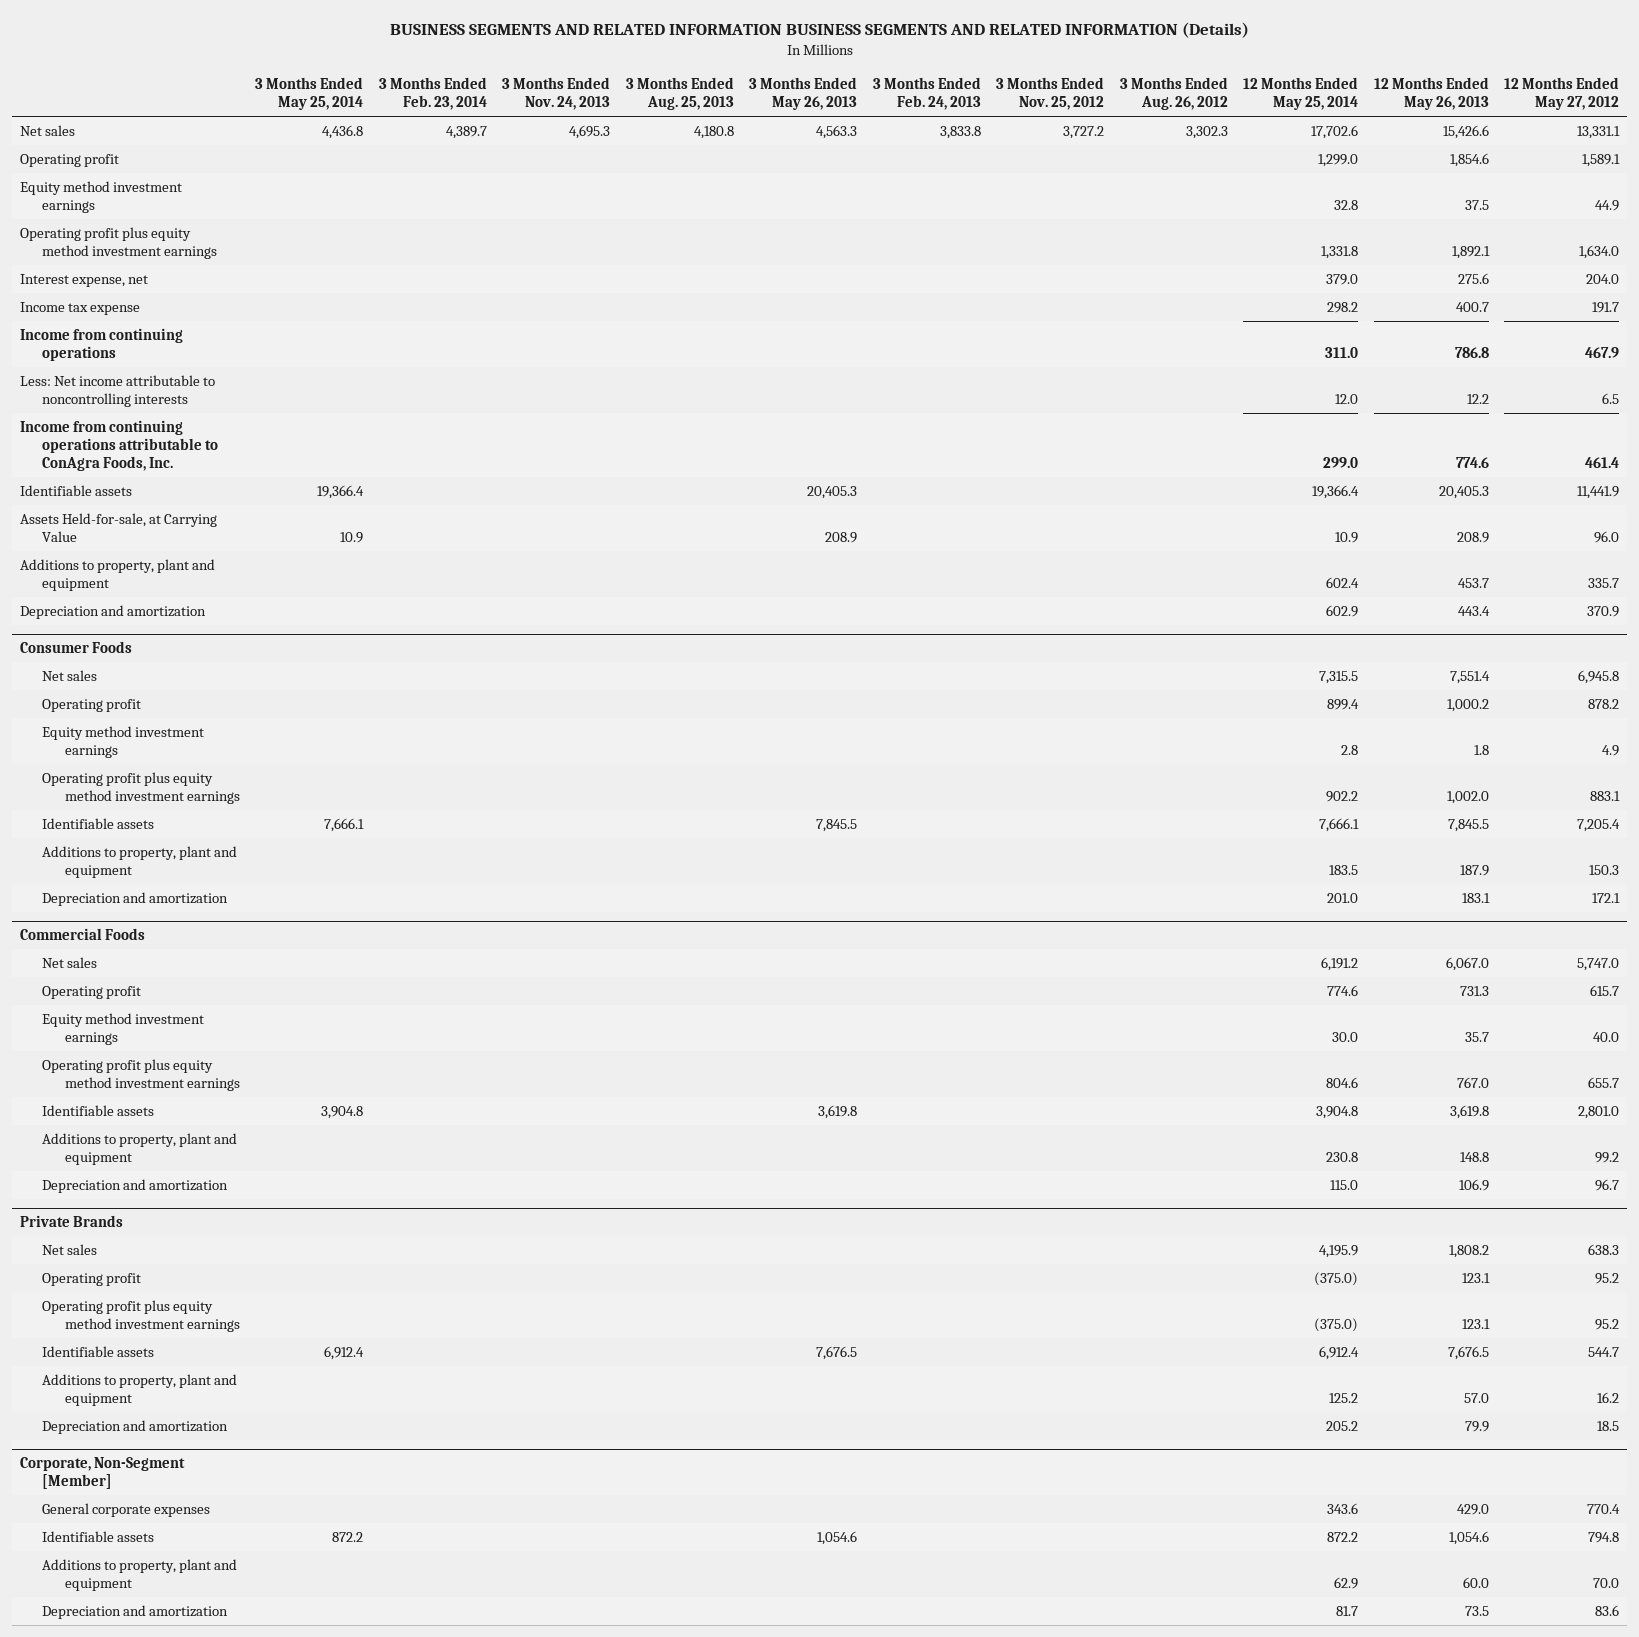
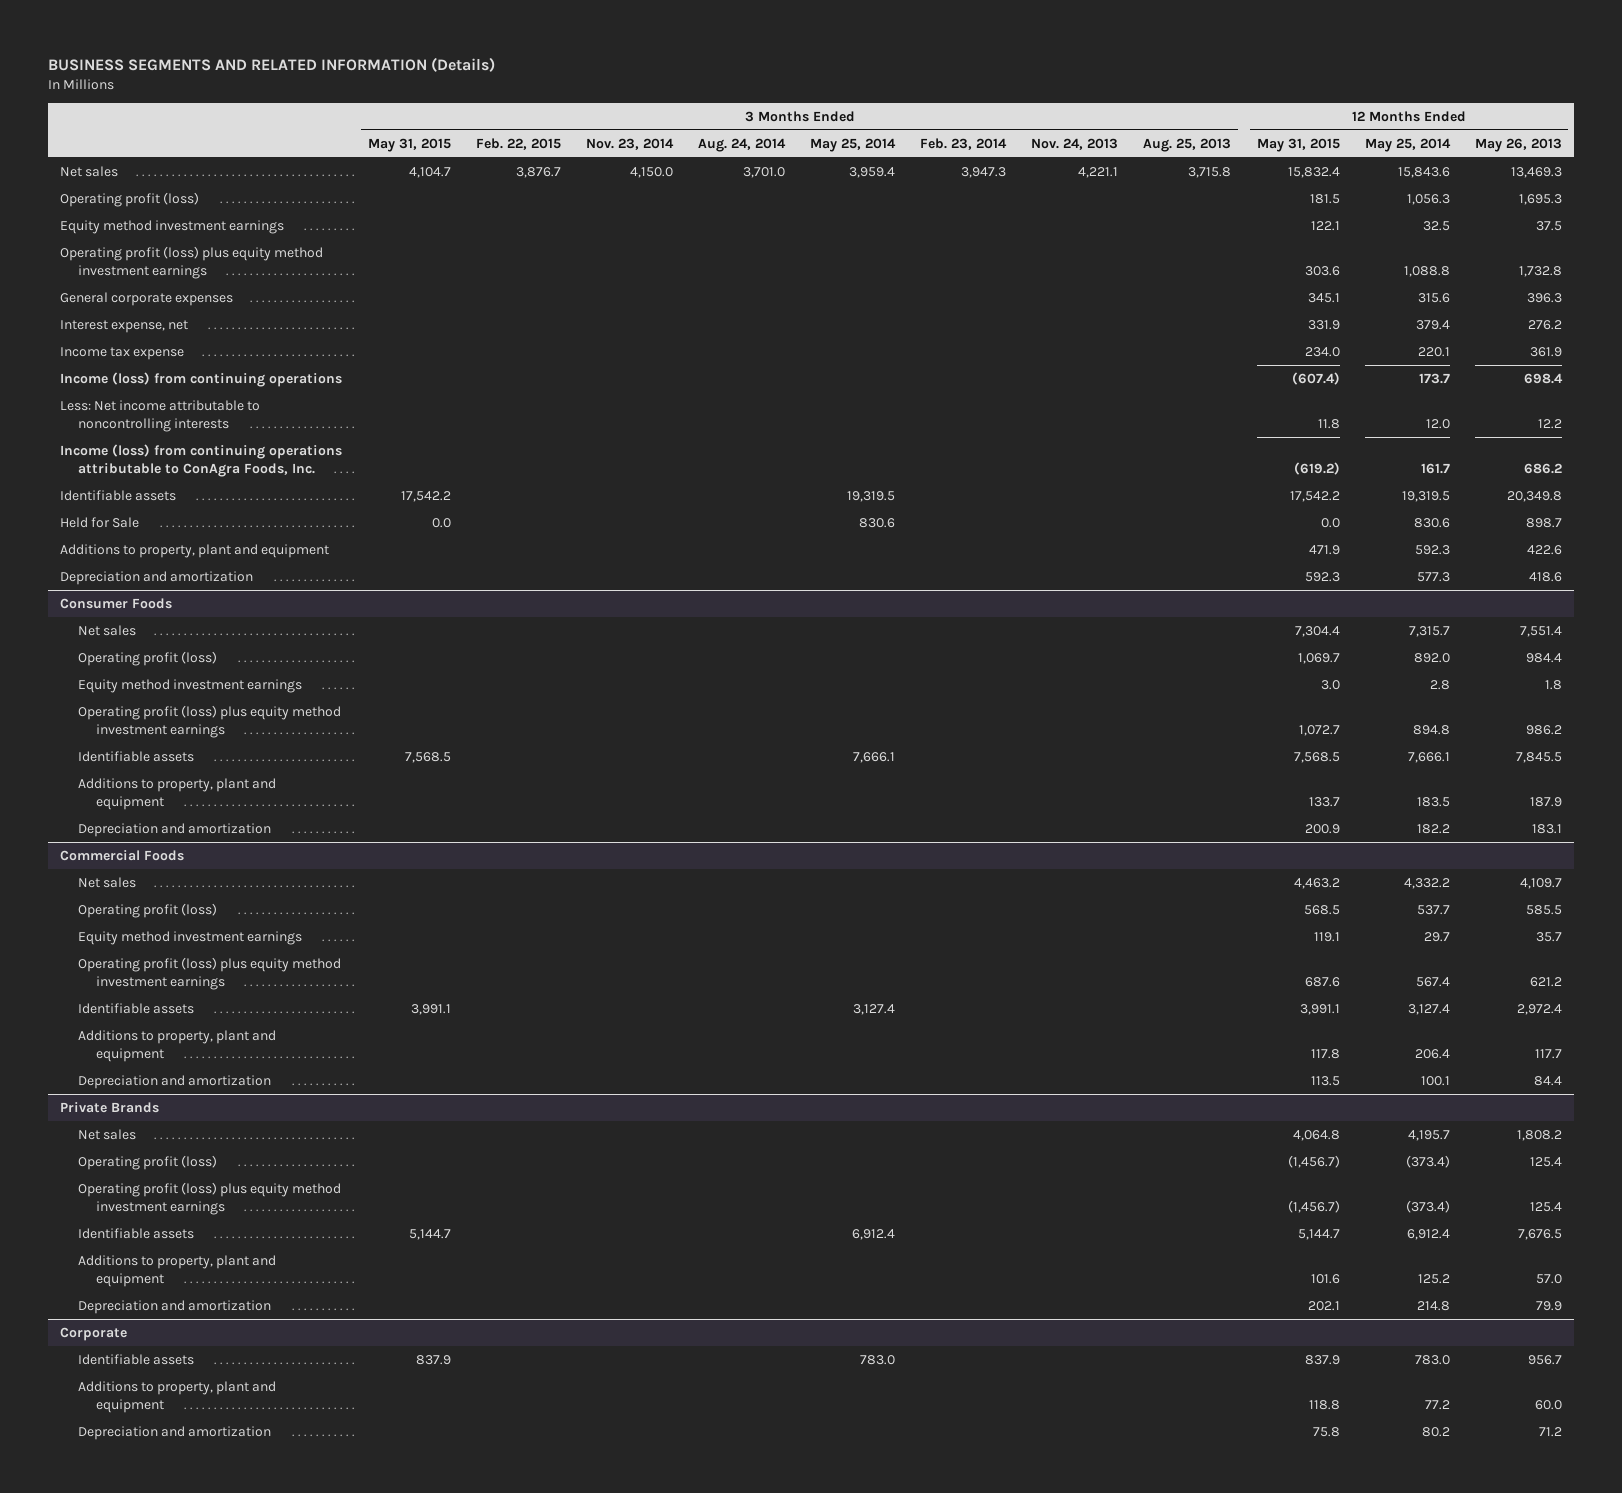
- BUSINESS SEGMENTS AND RELATED INFORMATION BUSINESS SEGMENTS AND RELATED INFORMATION (Details)
+ BUSINESS SEGMENTS AND RELATED INFORMATION (Details)
- | 3 Months Ended May 25, 2014 | 3 Months Ended Feb. 23, 2014 | 3 Months Ended Nov. 24, 2013 | 3 Months Ended Aug. 25, 2013 | 3 Months Ended May 26, 2013 | 3 Months Ended Feb. 24, 2013 | 3 Months Ended Nov. 25, 2012 | 3 Months Ended Aug. 26, 2012 | 12 Months Ended May 25, 2014 | 12 Months Ended May 26, 2013 | 12 Months Ended May 27, 2012
+ | 3 Months Ended May 31, 2015 | 3 Months Ended Feb. 22, 2015 | 3 Months Ended Nov. 23, 2014 | 3 Months Ended Aug. 24, 2014 | 3 Months Ended May 25, 2014 | 3 Months Ended Feb. 23, 2014 | 3 Months Ended Nov. 24, 2013 | 3 Months Ended Aug. 25, 2013 | 12 Months Ended May 31, 2015 | 12 Months Ended May 25, 2014 | 12 Months Ended May 26, 2013
- Net sales | 4,436.8 | 4,389.7 | 4,695.3 | 4,180.8 | 4,563.3 | 3,833.8 | 3,727.2 | 3,302.3 | 17,702.6 | 15,426.6 | 13,331.1
- Operating profit | | | | | | | | | 1,299.0 | 1,854.6 | 1,589.1
- Equity method investment earnings | | | | | | | | | 32.8 | 37.5 | 44.9
- Operating profit plus equity method investment earnings | | | | | | | | | 1,331.8 | 1,892.1 | 1,634.0
- Interest expense, net | | | | | | | | | 379.0 | 275.6 | 204.0
- Income tax expense | | | | | | | | | 298.2 | 400.7 | 191.7
- Income from continuing operations | | | | | | | | | 311.0 | 786.8 | 467.9
+ Net sales | 4,104.7 | 3,876.7 | 4,150.0 | 3,701.0 | 3,959.4 | 3,947.3 | 4,221.1 | 3,715.8 | 15,832.4 | 15,843.6 | 13,469.3
+ Operating profit (loss) | | | | | | | | | 181.5 | 1,056.3 | 1,695.3
+ Equity method investment earnings | | | | | | | | | 122.1 | 32.5 | 37.5
+ Operating profit (loss) plus equity method investment earnings | | | | | | | | | 303.6 | 1,088.8 | 1,732.8
+ General corporate expenses | | | | | | | | | 345.1 | 315.6 | 396.3
+ Interest expense, net | | | | | | | | | 331.9 | 379.4 | 276.2
+ Income tax expense | | | | | | | | | 234.0 | 220.1 | 361.9
+ Income (loss) from continuing operations | | | | | | | | | (607.4) | 173.7 | 698.4
- Income from continuing operations attributable to ConAgra Foods, Inc. | | | | | | | | | 299.0 | 774.6 | 461.4
- Identifiable assets | 19,366.4 | | | | 20,405.3 | | | | 19,366.4 | 20,405.3 | 11,441.9
- Assets Held-for-sale, at Carrying Value | 10.9 | | | | 208.9 | | | | 10.9 | 208.9 | 96.0
- Additions to property, plant and equipment | | | | | | | | | 602.4 | 453.7 | 335.7
- Depreciation and amortization | | | | | | | | | 602.9 | 443.4 | 370.9
+ Income (loss) from continuing operations attributable to ConAgra Foods, Inc. | | | | | | | | | (619.2) | 161.7 | 686.2
+ Identifiable assets | 17,542.2 | | | | 19,319.5 | | | | 17,542.2 | 19,319.5 | 20,349.8
+ Held for Sale | 0.0 | | | | 830.6 | | | | 0.0 | 830.6 | 898.7
+ Additions to property, plant and equipment | | | | | | | | | 471.9 | 592.3 | 422.6
+ Depreciation and amortization | | | | | | | | | 592.3 | 577.3 | 418.6
@ Consumer Foods
- Net sales | | | | | | | | | 7,315.5 | 7,551.4 | 6,945.8
- Operating profit | | | | | | | | | 899.4 | 1,000.2 | 878.2
+ Net sales | | | | | | | | | 7,304.4 | 7,315.7 | 7,551.4
+ Operating profit (loss) | | | | | | | | | 1,069.7 | 892.0 | 984.4
- Operating profit plus equity method investment earnings | | | | | | | | | 902.2 | 1,002.0 | 883.1
+ Operating profit (loss) plus equity method investment earnings | | | | | | | | | 1,072.7 | 894.8 | 986.2
- Depreciation and amortization | | | | | | | | | 201.0 | 183.1 | 172.1
+ Depreciation and amortization | | | | | | | | | 200.9 | 182.2 | 183.1
@ Commercial Foods
- Net sales | | | | | | | | | 6,191.2 | 6,067.0 | 5,747.0
- Operating profit | | | | | | | | | 774.6 | 731.3 | 615.7
- Equity method investment earnings | | | | | | | | | 30.0 | 35.7 | 40.0
- Operating profit plus equity method investment earnings | | | | | | | | | 804.6 | 767.0 | 655.7
- Identifiable assets | 3,904.8 | | | | 3,619.8 | | | | 3,904.8 | 3,619.8 | 2,801.0
- Additions to property, plant and equipment | | | | | | | | | 230.8 | 148.8 | 99.2
- Depreciation and amortization | | | | | | | | | 115.0 | 106.9 | 96.7
+ Net sales | | | | | | | | | 4,463.2 | 4,332.2 | 4,109.7
+ Operating profit (loss) | | | | | | | | | 568.5 | 537.7 | 585.5
+ Equity method investment earnings | | | | | | | | | 119.1 | 29.7 | 35.7
+ Operating profit (loss) plus equity method investment earnings | | | | | | | | | 687.6 | 567.4 | 621.2
+ Identifiable assets | 3,991.1 | | | | 3,127.4 | | | | 3,991.1 | 3,127.4 | 2,972.4
+ Additions to property, plant and equipment | | | | | | | | | 117.8 | 206.4 | 117.7
+ Depreciation and amortization | | | | | | | | | 113.5 | 100.1 | 84.4
@ Private Brands
- Net sales | | | | | | | | | 4,195.9 | 1,808.2 | 638.3
- Operating profit | | | | | | | | | (375.0) | 123.1 | 95.2
- Operating profit plus equity method investment earnings | | | | | | | | | (375.0) | 123.1 | 95.2
+ Net sales | | | | | | | | | 4,064.8 | 4,195.7 | 1,808.2
+ Operating profit (loss) | | | | | | | | | (1,456.7) | (373.4) | 125.4
+ Operating profit (loss) plus equity method investment earnings | | | | | | | | | (1,456.7) | (373.4) | 125.4
- Depreciation and amortization | | | | | | | | | 205.2 | 79.9 | 18.5
- Corporate, Non-Segment [Member]
- General corporate expenses | | | | | | | | | 343.6 | 429.0 | 770.4
- Identifiable assets | 872.2 | | | | 1,054.6 | | | | 872.2 | 1,054.6 | 794.8
- Additions to property, plant and equipment | | | | | | | | | 62.9 | 60.0 | 70.0
- Depreciation and amortization | | | | | | | | | 81.7 | 73.5 | 83.6
@ Private Brands
+ Depreciation and amortization | | | | | | | | | 202.1 | 214.8 | 79.9
+ Corporate
+ Identifiable assets | 837.9 | | | | 783.0 | | | | 837.9 | 783.0 | 956.7
+ Additions to property, plant and equipment | | | | | | | | | 118.8 | 77.2 | 60.0
+ Depreciation and amortization | | | | | | | | | 75.8 | 80.2 | 71.2

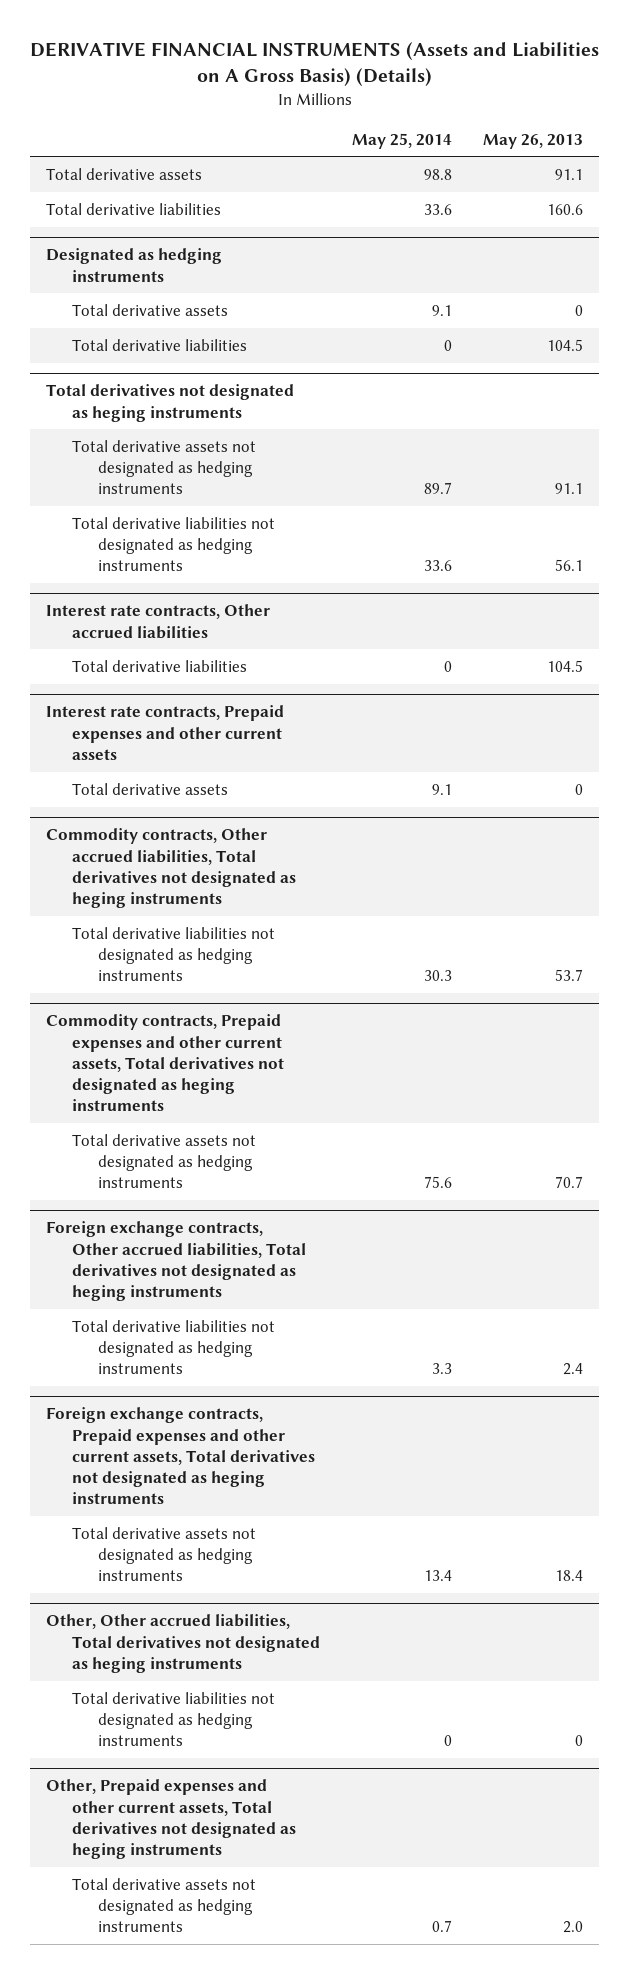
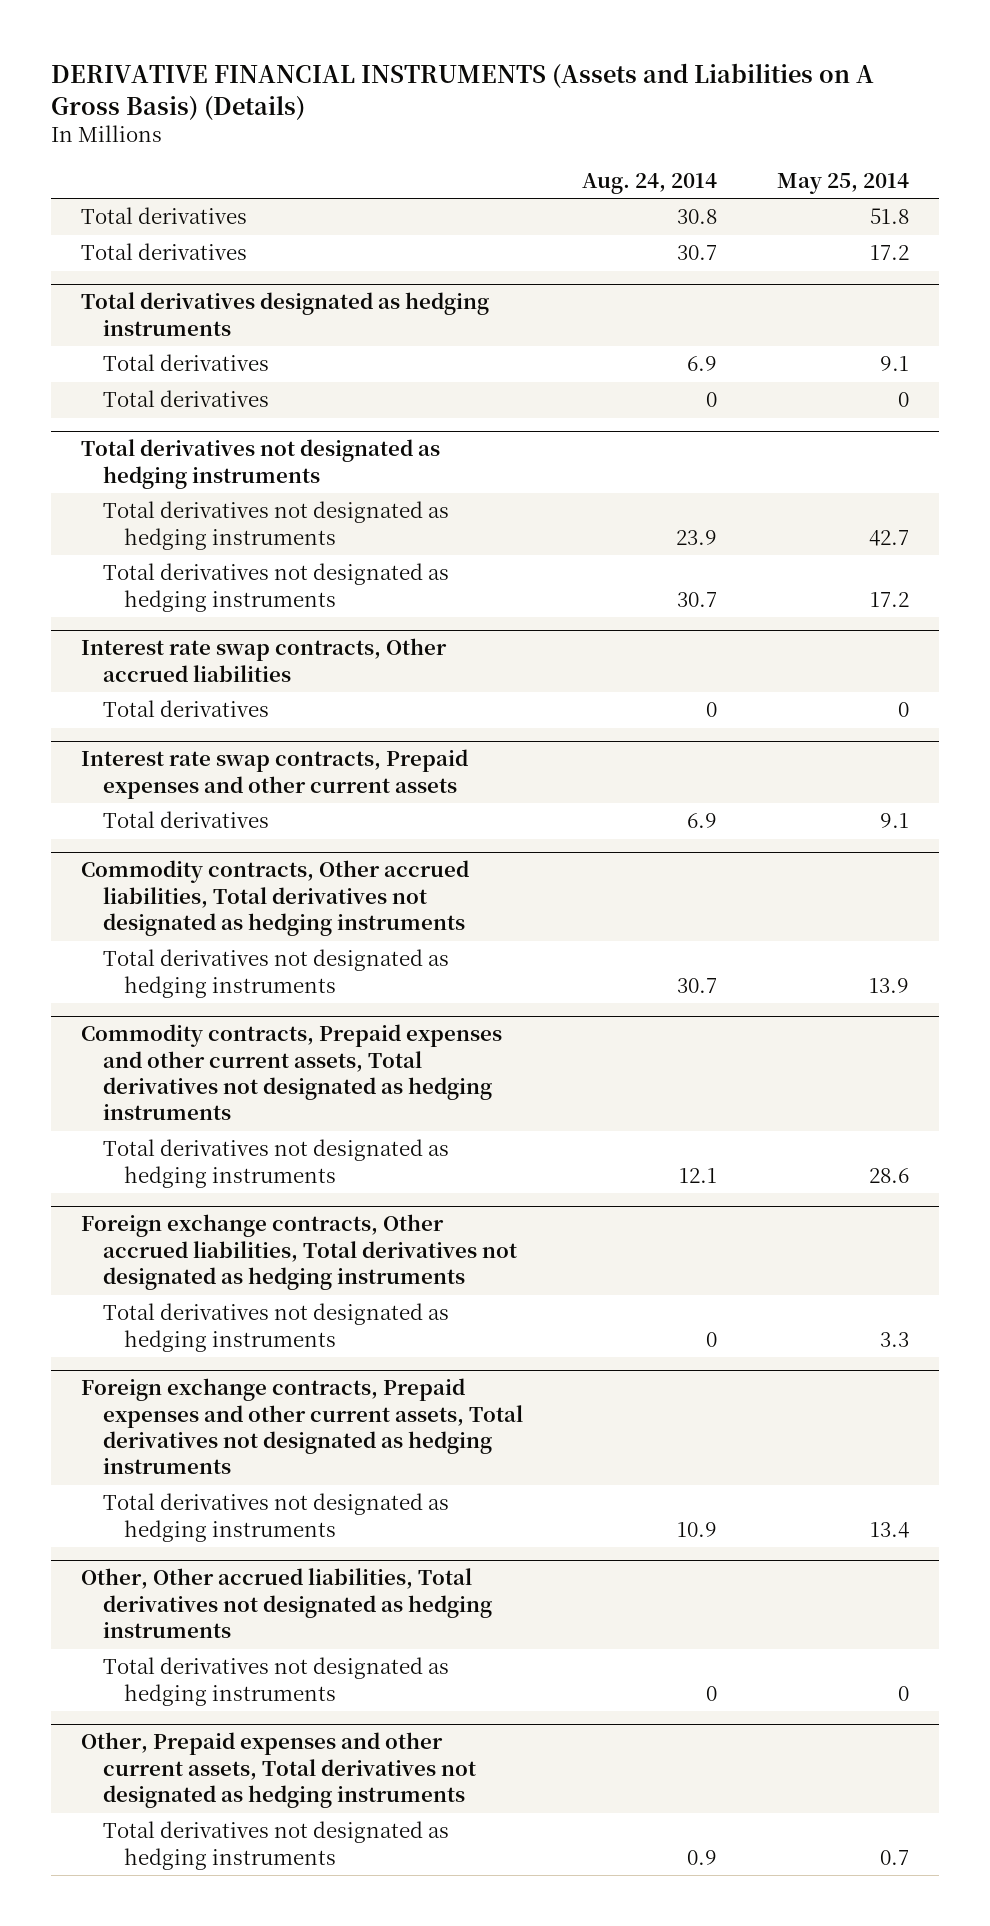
- | May 25, 2014 | May 26, 2013
+ | Aug. 24, 2014 | May 25, 2014
- Total derivative assets | 98.8 | 91.1
- Total derivative liabilities | 33.6 | 160.6
- Designated as hedging instruments
- Total derivative assets | 9.1 | 0
- Total derivative liabilities | 0 | 104.5
- Total derivatives not designated as heging instruments
- Total derivative assets not designated as hedging instruments | 89.7 | 91.1
- Total derivative liabilities not designated as hedging instruments | 33.6 | 56.1
- Interest rate contracts, Other accrued liabilities
- Total derivative liabilities | 0 | 104.5
- Interest rate contracts, Prepaid expenses and other current assets
- Total derivative assets | 9.1 | 0
- Commodity contracts, Other accrued liabilities, Total derivatives not designated as heging instruments
- Total derivative liabilities not designated as hedging instruments | 30.3 | 53.7
- Commodity contracts, Prepaid expenses and other current assets, Total derivatives not designated as heging instruments
- Total derivative assets not designated as hedging instruments | 75.6 | 70.7
- Foreign exchange contracts, Other accrued liabilities, Total derivatives not designated as heging instruments
- Total derivative liabilities not designated as hedging instruments | 3.3 | 2.4
- Foreign exchange contracts, Prepaid expenses and other current assets, Total derivatives not designated as heging instruments
- Total derivative assets not designated as hedging instruments | 13.4 | 18.4
- Other, Other accrued liabilities, Total derivatives not designated as heging instruments
- Total derivative liabilities not designated as hedging instruments | 0 | 0
- Other, Prepaid expenses and other current assets, Total derivatives not designated as heging instruments
- Total derivative assets not designated as hedging instruments | 0.7 | 2.0
+ Total derivatives | 30.8 | 51.8
+ Total derivatives | 30.7 | 17.2
+ Total derivatives designated as hedging instruments
+ Total derivatives | 6.9 | 9.1
+ Total derivatives | 0 | 0
+ Total derivatives not designated as hedging instruments
+ Total derivatives not designated as hedging instruments | 23.9 | 42.7
+ Total derivatives not designated as hedging instruments | 30.7 | 17.2
+ Interest rate swap contracts, Other accrued liabilities
+ Total derivatives | 0 | 0
+ Interest rate swap contracts, Prepaid expenses and other current assets
+ Total derivatives | 6.9 | 9.1
+ Commodity contracts, Other accrued liabilities, Total derivatives not designated as hedging instruments
+ Total derivatives not designated as hedging instruments | 30.7 | 13.9
+ Commodity contracts, Prepaid expenses and other current assets, Total derivatives not designated as hedging instruments
+ Total derivatives not designated as hedging instruments | 12.1 | 28.6
+ Foreign exchange contracts, Other accrued liabilities, Total derivatives not designated as hedging instruments
+ Total derivatives not designated as hedging instruments | 0 | 3.3
+ Foreign exchange contracts, Prepaid expenses and other current assets, Total derivatives not designated as hedging instruments
+ Total derivatives not designated as hedging instruments | 10.9 | 13.4
+ Other, Other accrued liabilities, Total derivatives not designated as hedging instruments
+ Total derivatives not designated as hedging instruments | 0 | 0
+ Other, Prepaid expenses and other current assets, Total derivatives not designated as hedging instruments
+ Total derivatives not designated as hedging instruments | 0.9 | 0.7

